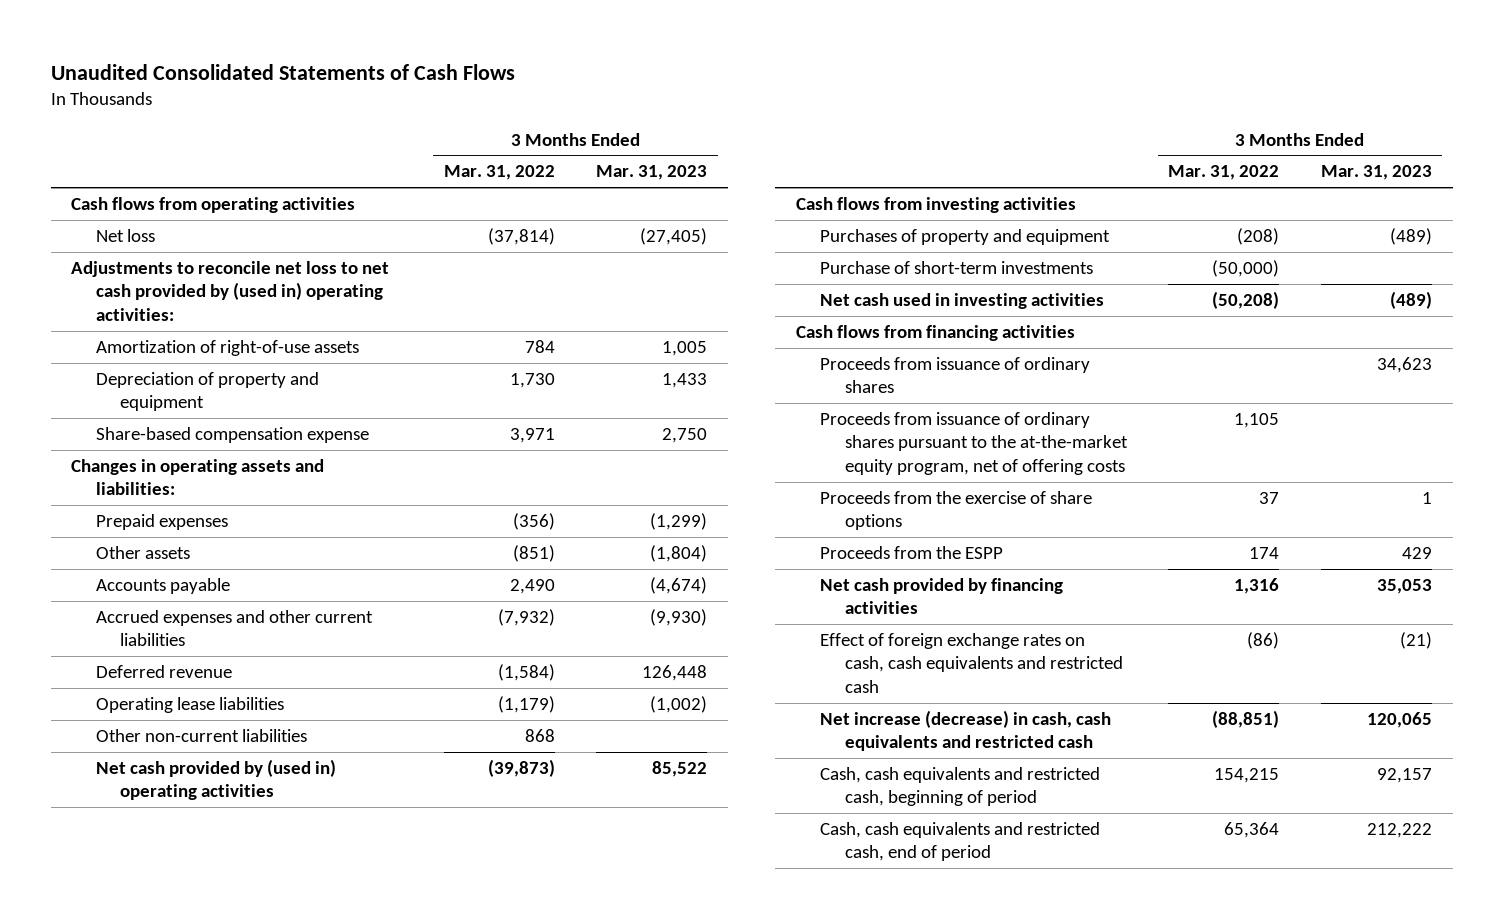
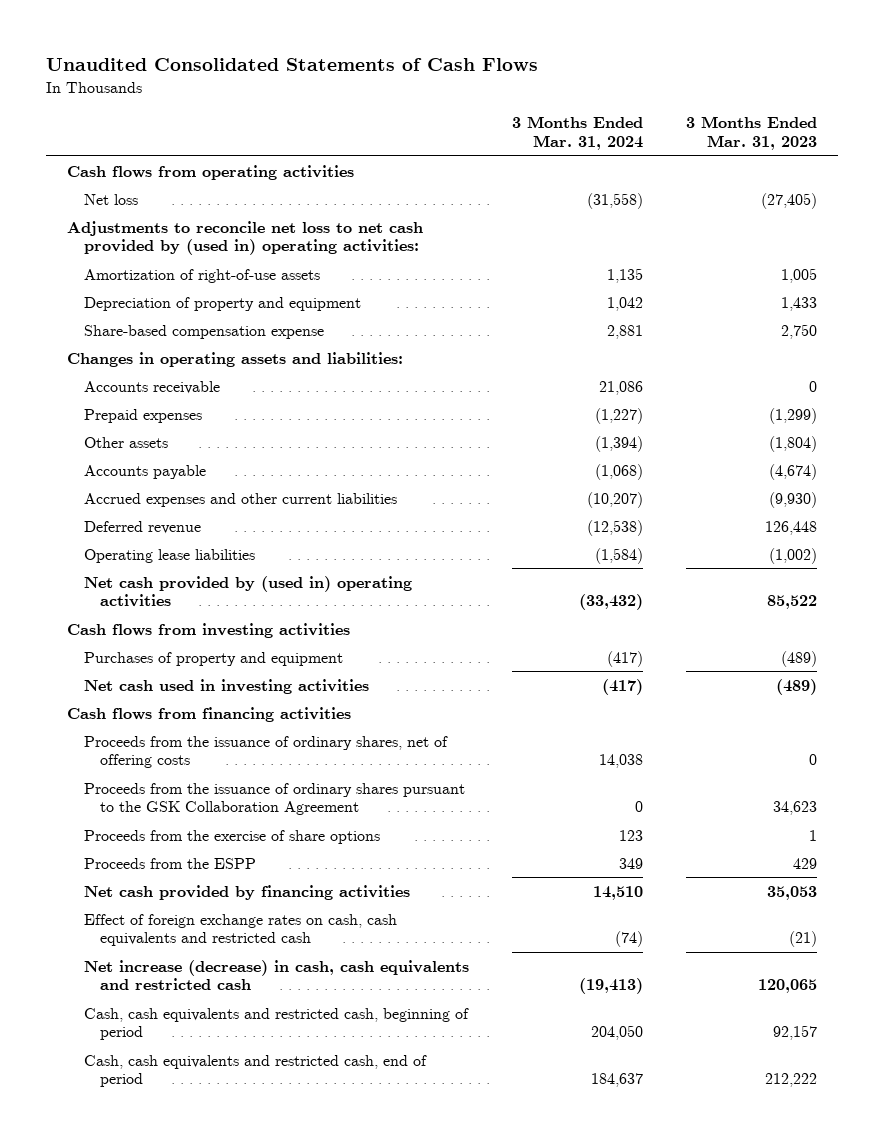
- | 3 Months Ended Mar. 31, 2022 | 3 Months Ended Mar. 31, 2023
+ | 3 Months Ended Mar. 31, 2024 | 3 Months Ended Mar. 31, 2023
+ Accounts receivable | 21,086 | 0
- Other non-current liabilities | 868 |
- Purchase of short-term investments | (50,000) |
- Proceeds from issuance of ordinary shares | | 34,623
- Proceeds from issuance of ordinary shares pursuant to the at-the-market equity program, net of offering costs | 1,105 |
+ Proceeds from the issuance of ordinary shares, net of offering costs | 14,038 | 0
+ Proceeds from the issuance of ordinary shares pursuant to the GSK Collaboration Agreement | 0 | 34,623

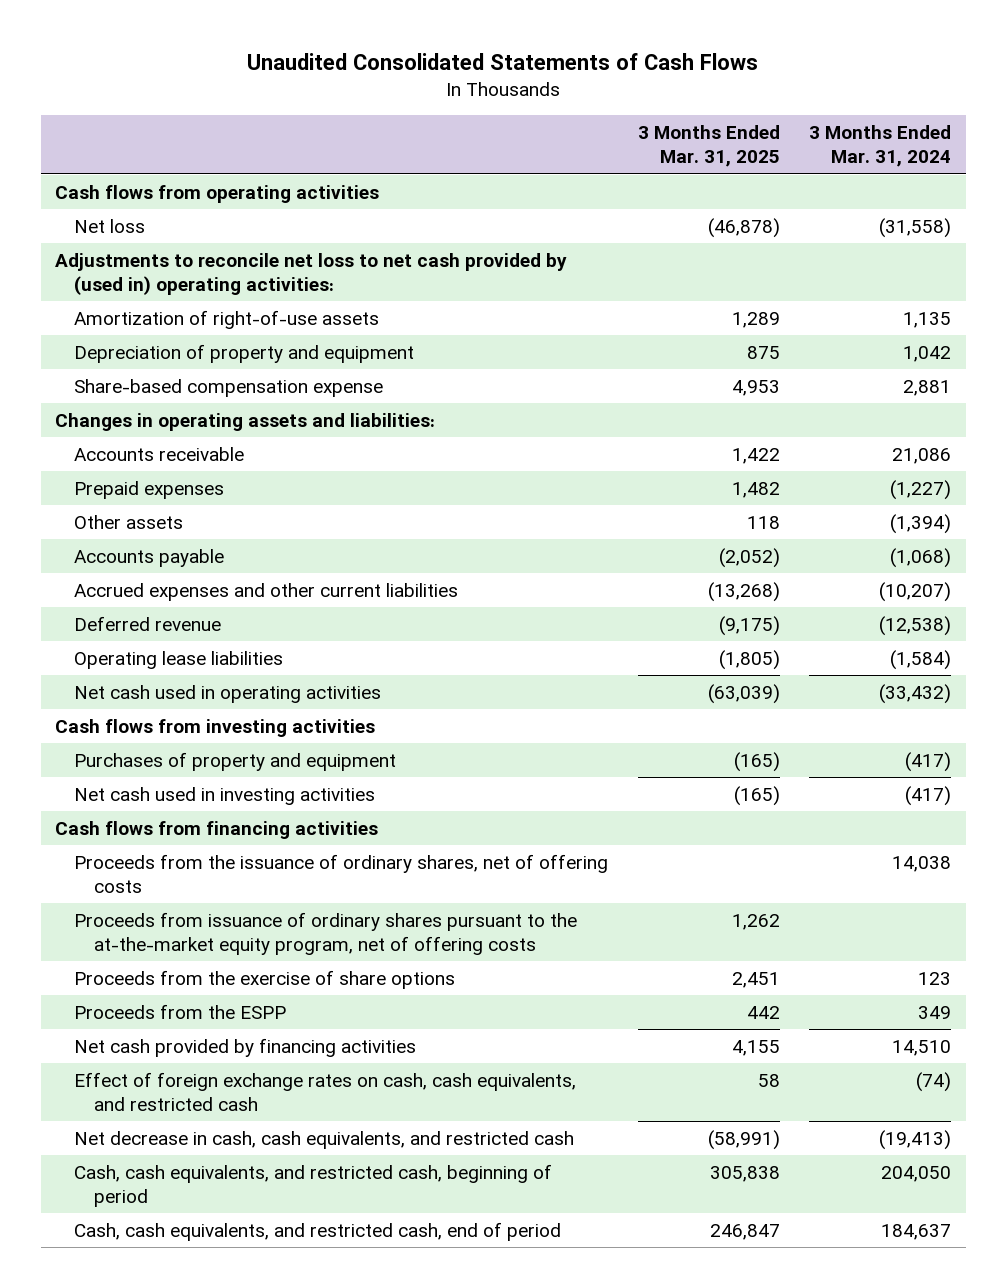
- | 3 Months Ended Mar. 31, 2024 | 3 Months Ended Mar. 31, 2023
+ | 3 Months Ended Mar. 31, 2025 | 3 Months Ended Mar. 31, 2024
- Net cash provided by (used in) operating activities | (33,432) | 85,522
+ Net cash used in operating activities | (63,039) | (33,432)
- Proceeds from the issuance of ordinary shares pursuant to the GSK Collaboration Agreement | 0 | 34,623
+ Proceeds from issuance of ordinary shares pursuant to the at-the-market equity program, net of offering costs | 1,262 |
- Effect of foreign exchange rates on cash, cash equivalents and restricted cash | (74) | (21)
- Net increase (decrease) in cash, cash equivalents and restricted cash | (19,413) | 120,065
- Cash, cash equivalents and restricted cash, beginning of period | 204,050 | 92,157
- Cash, cash equivalents and restricted cash, end of period | 184,637 | 212,222
+ Effect of foreign exchange rates on cash, cash equivalents, and restricted cash | 58 | (74)
+ Net decrease in cash, cash equivalents, and restricted cash | (58,991) | (19,413)
+ Cash, cash equivalents, and restricted cash, beginning of period | 305,838 | 204,050
+ Cash, cash equivalents, and restricted cash, end of period | 246,847 | 184,637

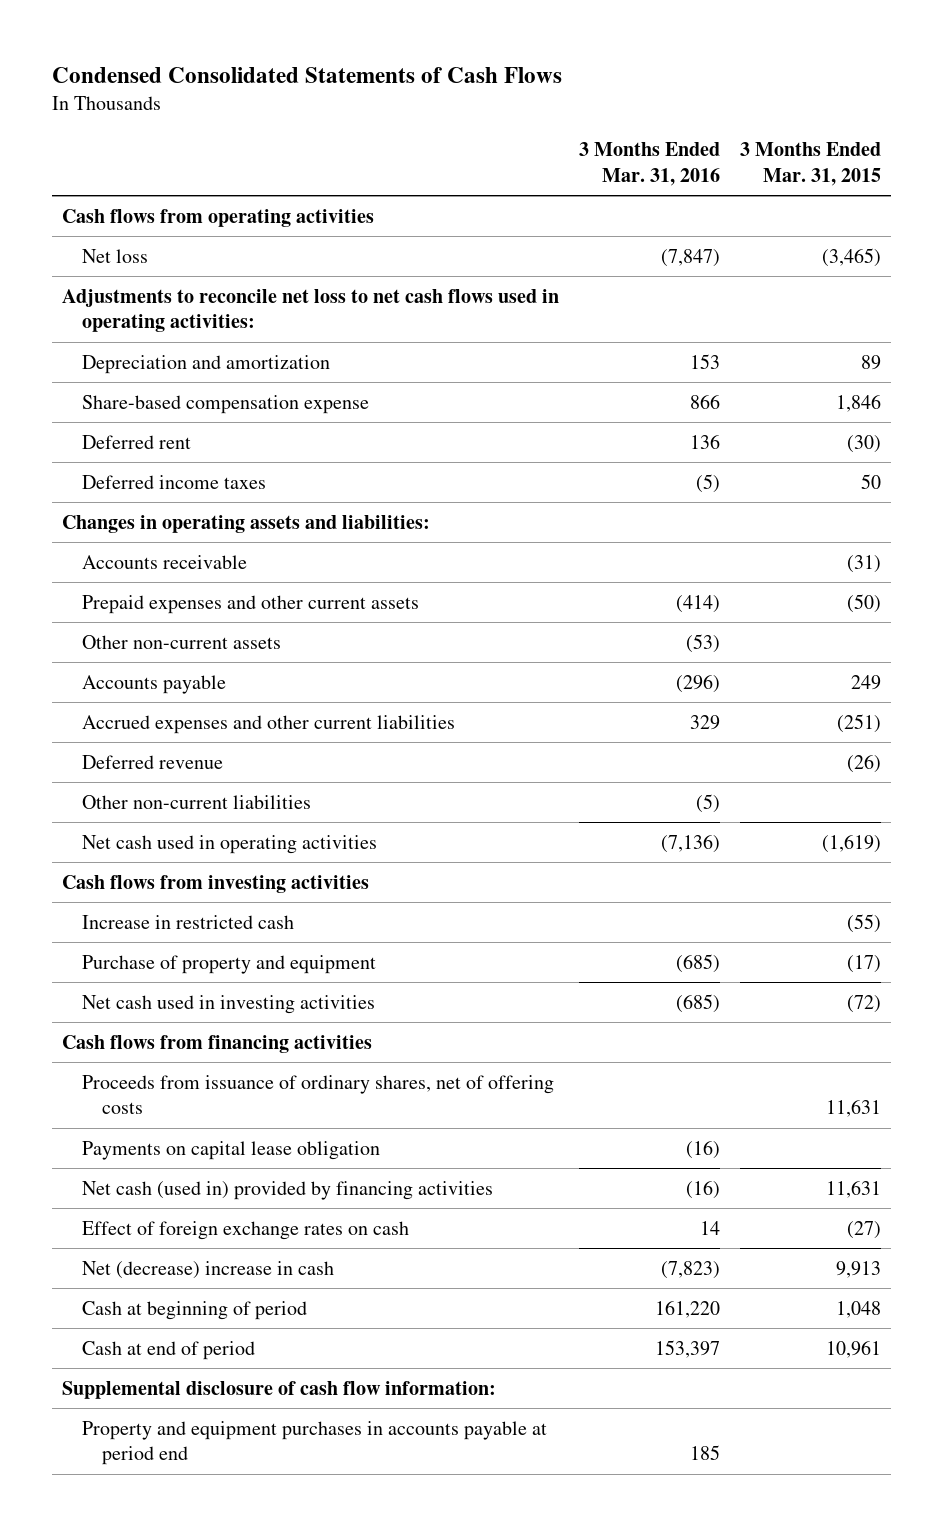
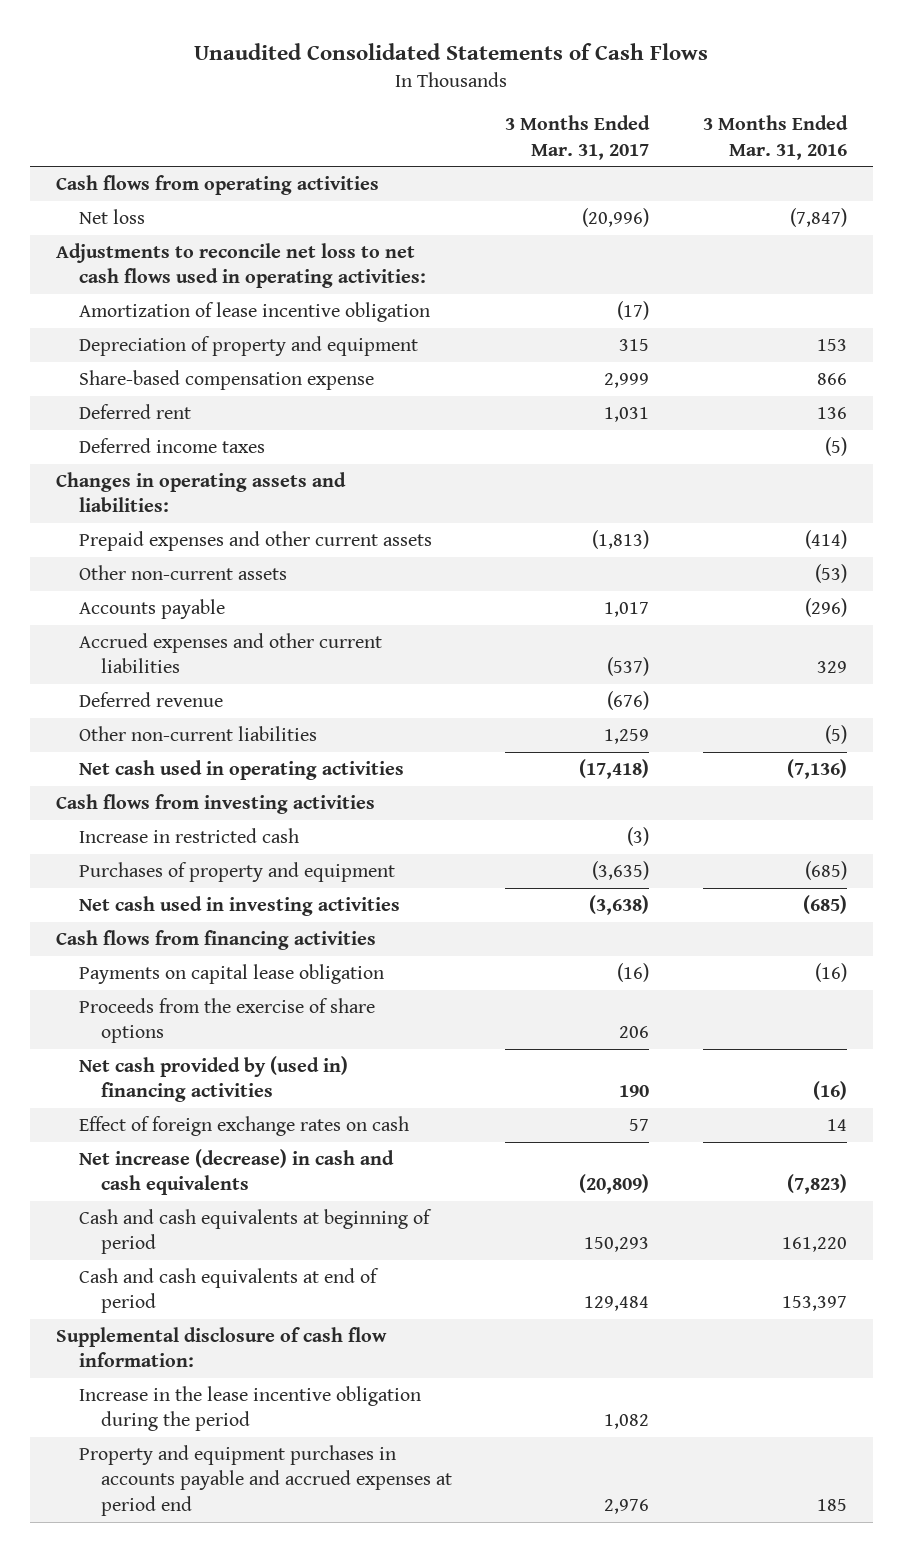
- Condensed Consolidated Statements of Cash Flows
+ Unaudited Consolidated Statements of Cash Flows
- | 3 Months Ended Mar. 31, 2016 | 3 Months Ended Mar. 31, 2015
+ | 3 Months Ended Mar. 31, 2017 | 3 Months Ended Mar. 31, 2016
- Depreciation and amortization | 153 | 89
+ Amortization of lease incentive obligation | (17) |
+ Depreciation of property and equipment | 315 | 153
- Accounts receivable | | (31)
- Purchase of property and equipment | (685) | (17)
+ Purchases of property and equipment | (3,635) | (685)
- Proceeds from issuance of ordinary shares, net of offering costs | | 11,631
- Net cash (used in) provided by financing activities | (16) | 11,631
+ Proceeds from the exercise of share options | 206 |
+ Net cash provided by (used in) financing activities | 190 | (16)
- Net (decrease) increase in cash | (7,823) | 9,913
- Cash at beginning of period | 161,220 | 1,048
- Cash at end of period | 153,397 | 10,961
+ Net increase (decrease) in cash and cash equivalents | (20,809) | (7,823)
+ Cash and cash equivalents at beginning of period | 150,293 | 161,220
+ Cash and cash equivalents at end of period | 129,484 | 153,397
- Property and equipment purchases in accounts payable at period end | 185 |
+ Increase in the lease incentive obligation during the period | 1,082 |
+ Property and equipment purchases in accounts payable and accrued expenses at period end | 2,976 | 185

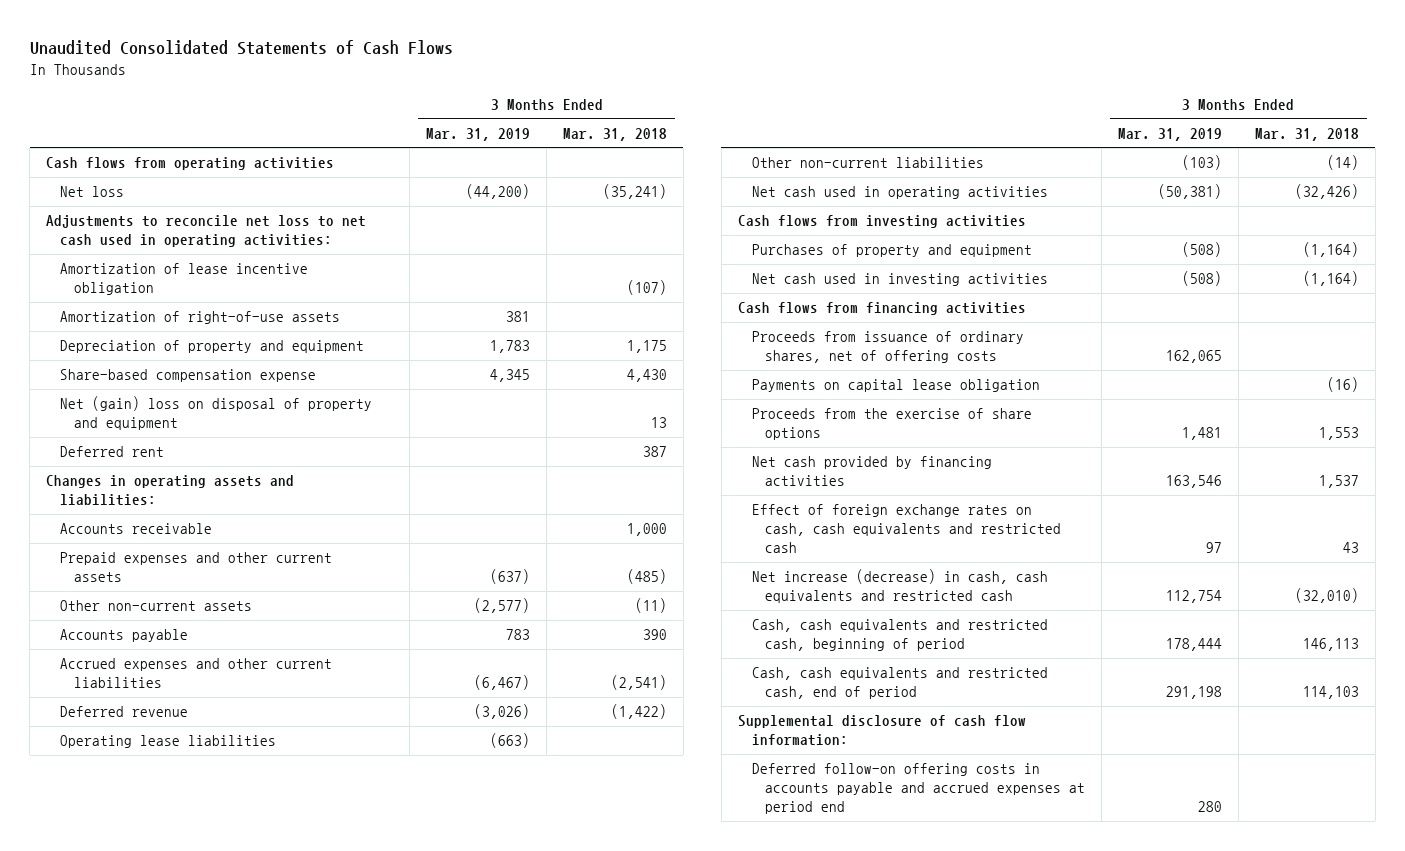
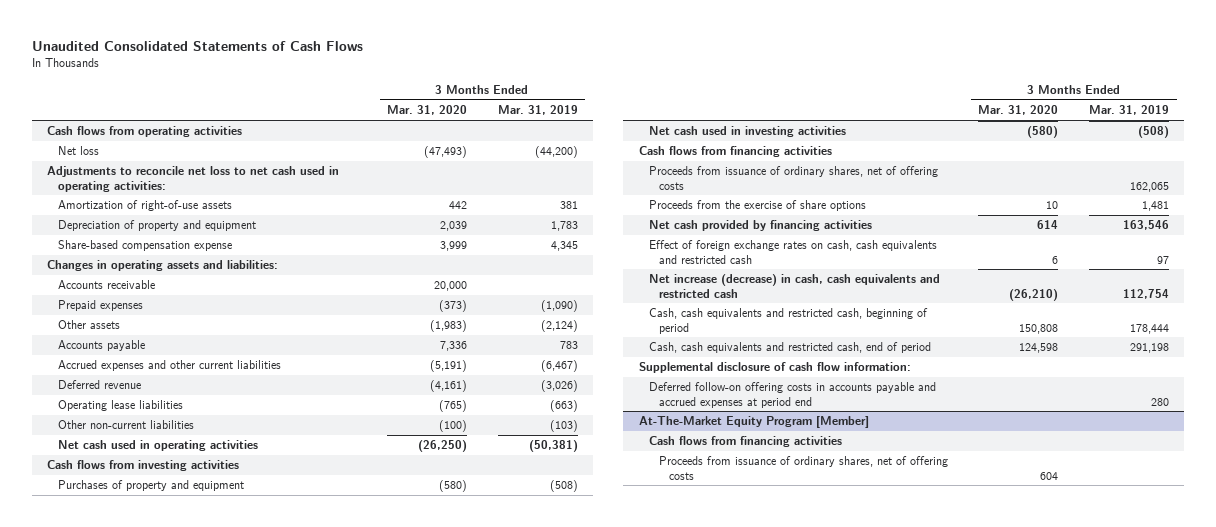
- | 3 Months Ended Mar. 31, 2019 | 3 Months Ended Mar. 31, 2018
+ | 3 Months Ended Mar. 31, 2020 | 3 Months Ended Mar. 31, 2019
- Amortization of lease incentive obligation | | (107)
- Net (gain) loss on disposal of property and equipment | | 13
- Deferred rent | | 387
- Prepaid expenses and other current assets | (637) | (485)
- Other non-current assets | (2,577) | (11)
+ Prepaid expenses | (373) | (1,090)
+ Other assets | (1,983) | (2,124)
- Payments on capital lease obligation | | (16)
+ At-The-Market Equity Program [Member]
+ Cash flows from financing activities
+ Proceeds from issuance of ordinary shares, net of offering costs | 604 |

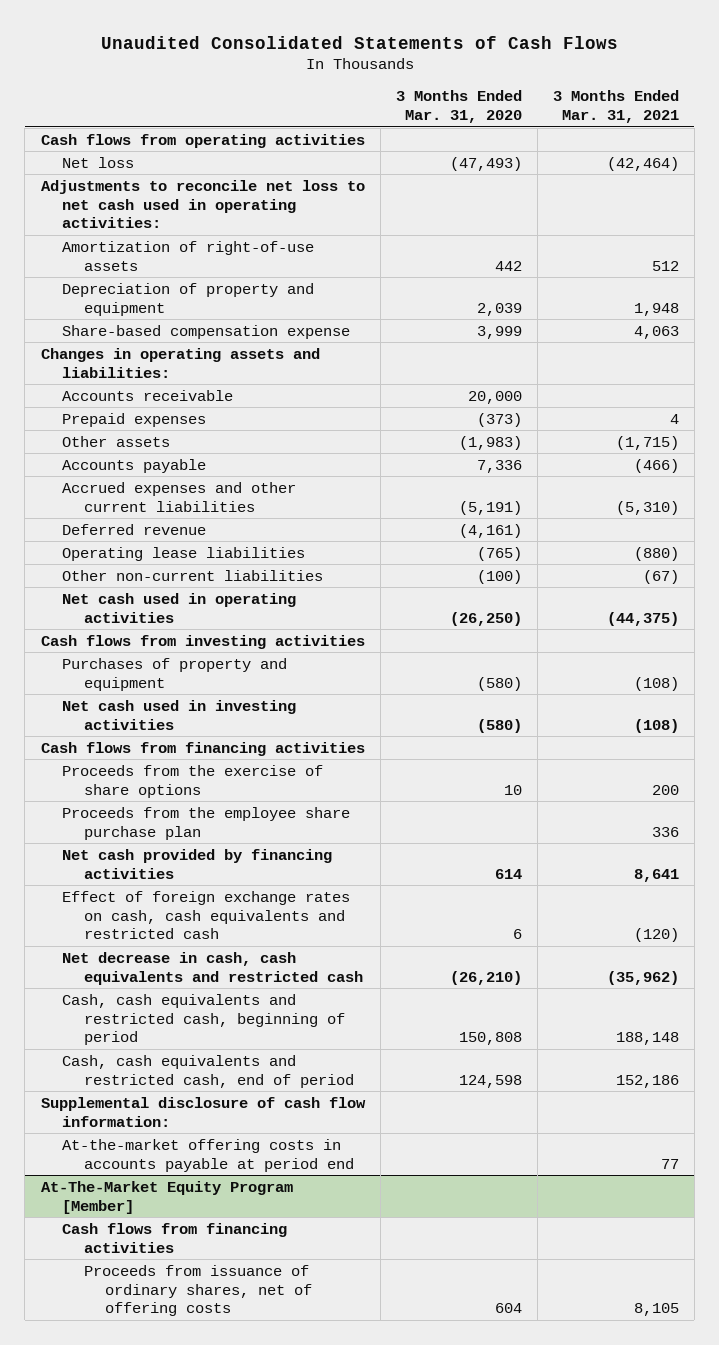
- | 3 Months Ended Mar. 31, 2020 | 3 Months Ended Mar. 31, 2019
+ | 3 Months Ended Mar. 31, 2020 | 3 Months Ended Mar. 31, 2021
- Proceeds from issuance of ordinary shares, net of offering costs | | 162,065
+ Proceeds from the employee share purchase plan | | 336
- Net increase (decrease) in cash, cash equivalents and restricted cash | (26,210) | 112,754
+ Net decrease in cash, cash equivalents and restricted cash | (26,210) | (35,962)
- Deferred follow-on offering costs in accounts payable and accrued expenses at period end | | 280
+ At-the-market offering costs in accounts payable at period end | | 77

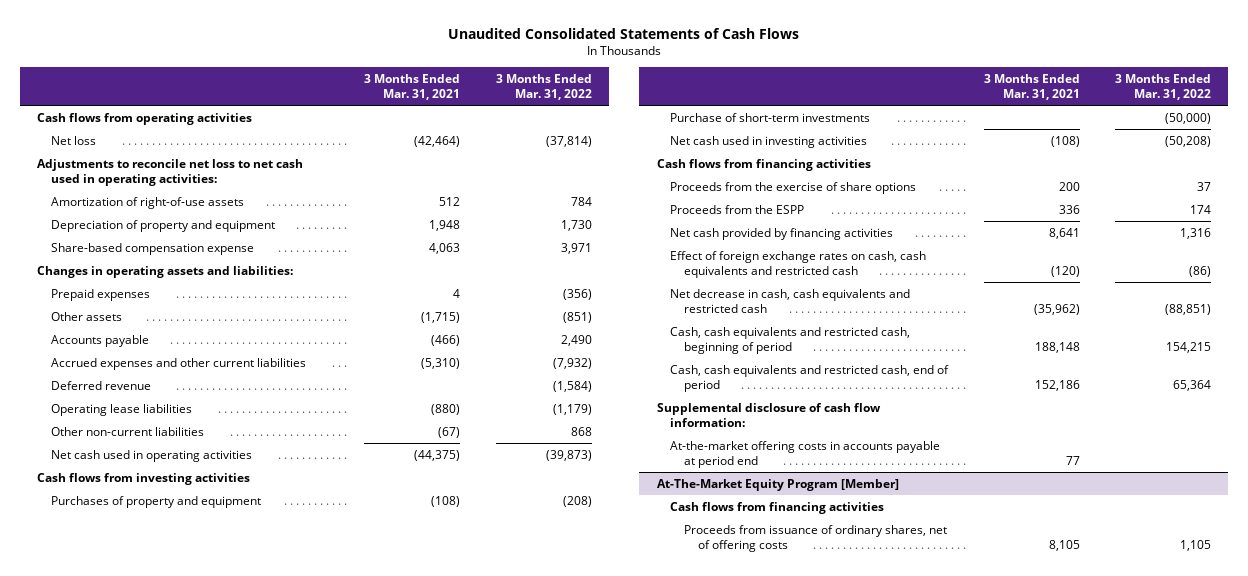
- | 3 Months Ended Mar. 31, 2020 | 3 Months Ended Mar. 31, 2021
+ | 3 Months Ended Mar. 31, 2021 | 3 Months Ended Mar. 31, 2022
- Accounts receivable | 20,000 |
+ Purchase of short-term investments | | (50,000)
- Proceeds from the employee share purchase plan | | 336
+ Proceeds from the ESPP | 336 | 174

